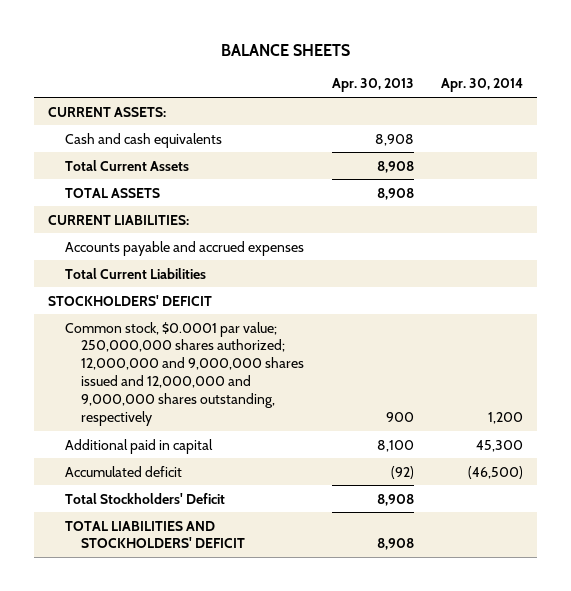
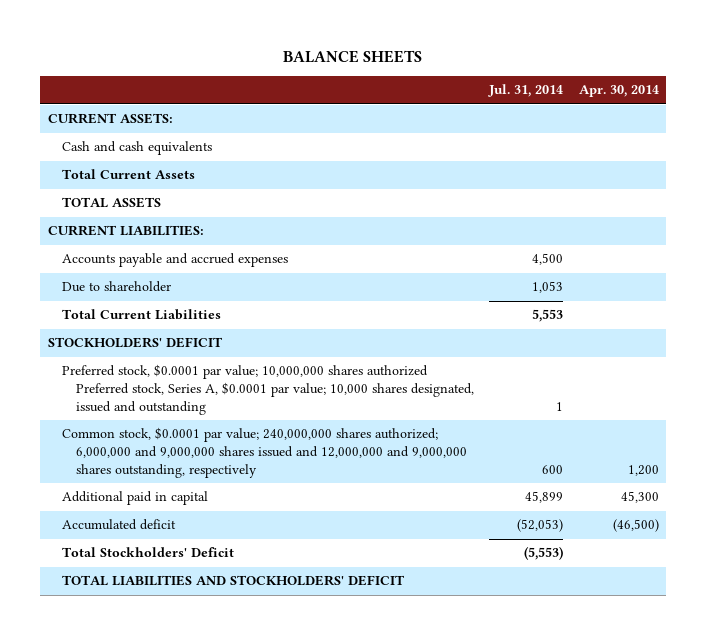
- | Apr. 30, 2013 | Apr. 30, 2014
+ | Jul. 31, 2014 | Apr. 30, 2014
+ Due to shareholder | 1,053 |
- Common stock, $0.0001 par value; 250,000,000 shares authorized; 12,000,000 and 9,000,000 shares issued and 12,000,000 and 9,000,000 shares outstanding, respectively | 900 | 1,200
+ Preferred stock, $0.0001 par value; 10,000,000 shares authorized Preferred stock, Series A, $0.0001 par value; 10,000 shares designated, issued and outstanding | 1 |
+ Common stock, $0.0001 par value; 240,000,000 shares authorized; 6,000,000 and 9,000,000 shares issued and 12,000,000 and 9,000,000 shares outstanding, respectively | 600 | 1,200

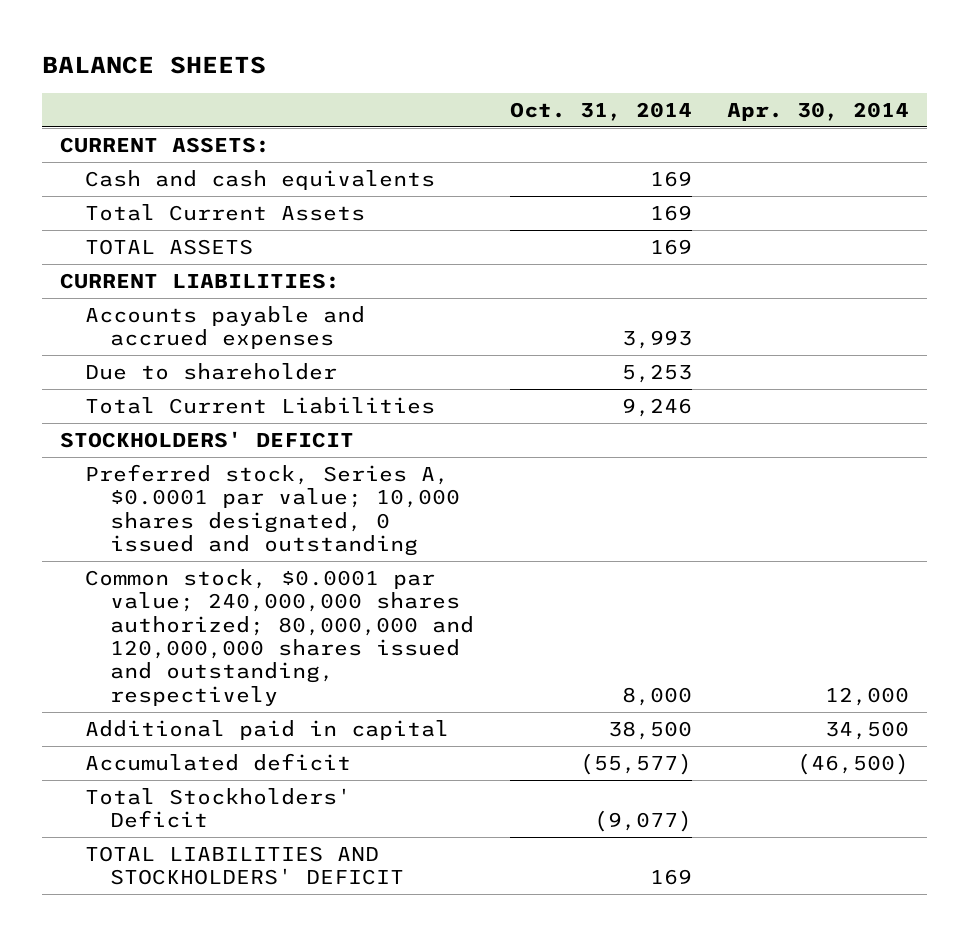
- | Jul. 31, 2014 | Apr. 30, 2014
+ | Oct. 31, 2014 | Apr. 30, 2014
- Preferred stock, $0.0001 par value; 10,000,000 shares authorized Preferred stock, Series A, $0.0001 par value; 10,000 shares designated, issued and outstanding | 1 |
- Common stock, $0.0001 par value; 240,000,000 shares authorized; 6,000,000 and 9,000,000 shares issued and 12,000,000 and 9,000,000 shares outstanding, respectively | 600 | 1,200
- Additional paid in capital | 45,899 | 45,300
+ Preferred stock, Series A, $0.0001 par value; 10,000 shares designated, 0 issued and outstanding
+ Common stock, $0.0001 par value; 240,000,000 shares authorized; 80,000,000 and 120,000,000 shares issued and outstanding, respectively | 8,000 | 12,000
+ Additional paid in capital | 38,500 | 34,500

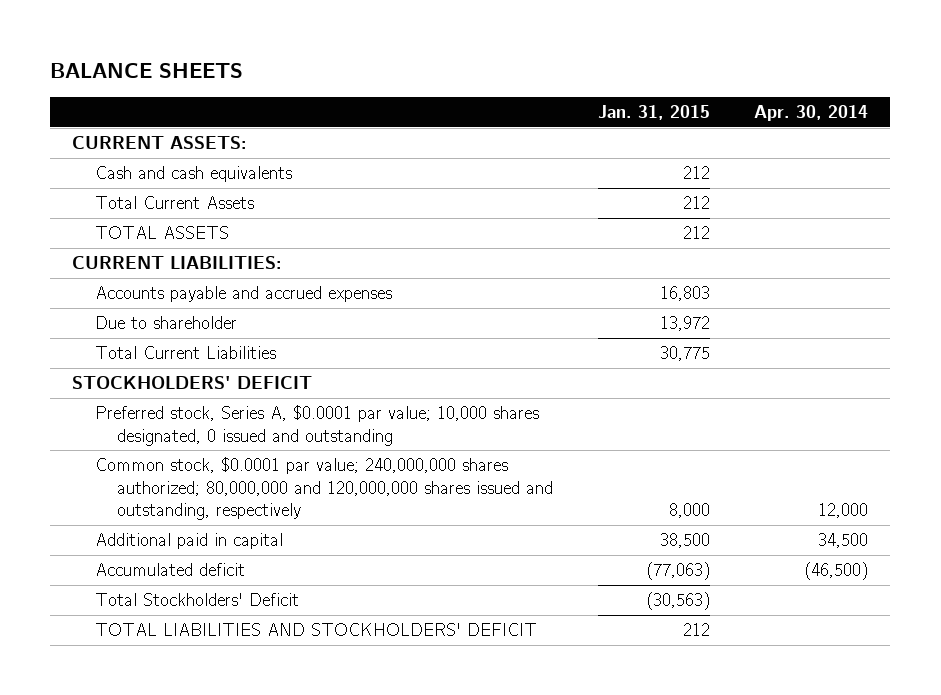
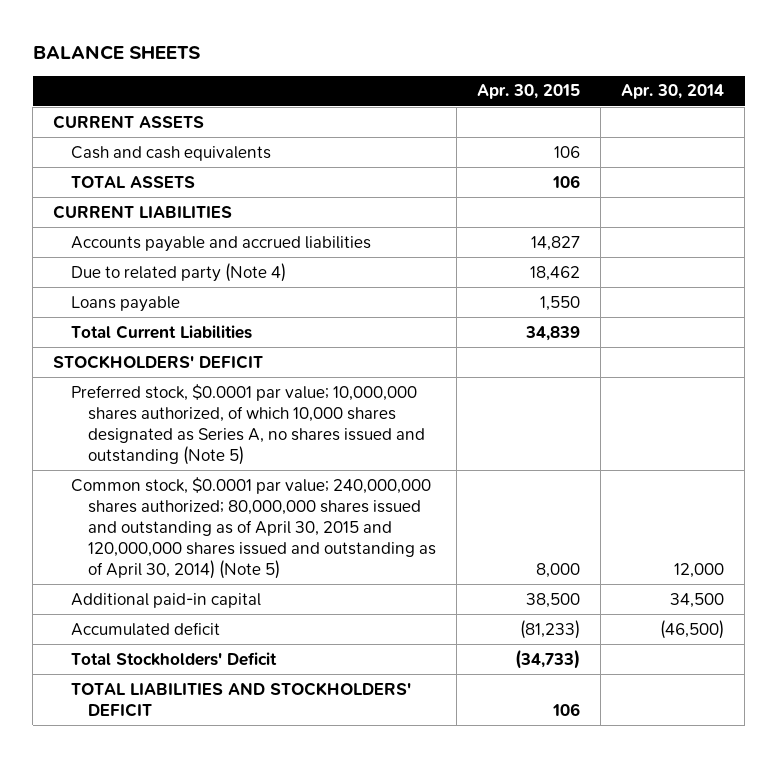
- | Jan. 31, 2015 | Apr. 30, 2014
+ | Apr. 30, 2015 | Apr. 30, 2014
- CURRENT ASSETS:
+ CURRENT ASSETS
- Total Current Assets | 212 |
- CURRENT LIABILITIES:
- Accounts payable and accrued expenses | 16,803 |
- Due to shareholder | 13,972 |
+ CURRENT LIABILITIES
+ Accounts payable and accrued liabilities | 14,827 |
+ Due to related party (Note 4) | 18,462 |
+ Loans payable | 1,550 |
- Preferred stock, Series A, $0.0001 par value; 10,000 shares designated, 0 issued and outstanding
- Common stock, $0.0001 par value; 240,000,000 shares authorized; 80,000,000 and 120,000,000 shares issued and outstanding, respectively | 8,000 | 12,000
- Additional paid in capital | 38,500 | 34,500
+ Preferred stock, $0.0001 par value; 10,000,000 shares authorized, of which 10,000 shares designated as Series A, no shares issued and outstanding (Note 5)
+ Common stock, $0.0001 par value; 240,000,000 shares authorized; 80,000,000 shares issued and outstanding as of April 30, 2015 and 120,000,000 shares issued and outstanding as of April 30, 2014) (Note 5) | 8,000 | 12,000
+ Additional paid-in capital | 38,500 | 34,500

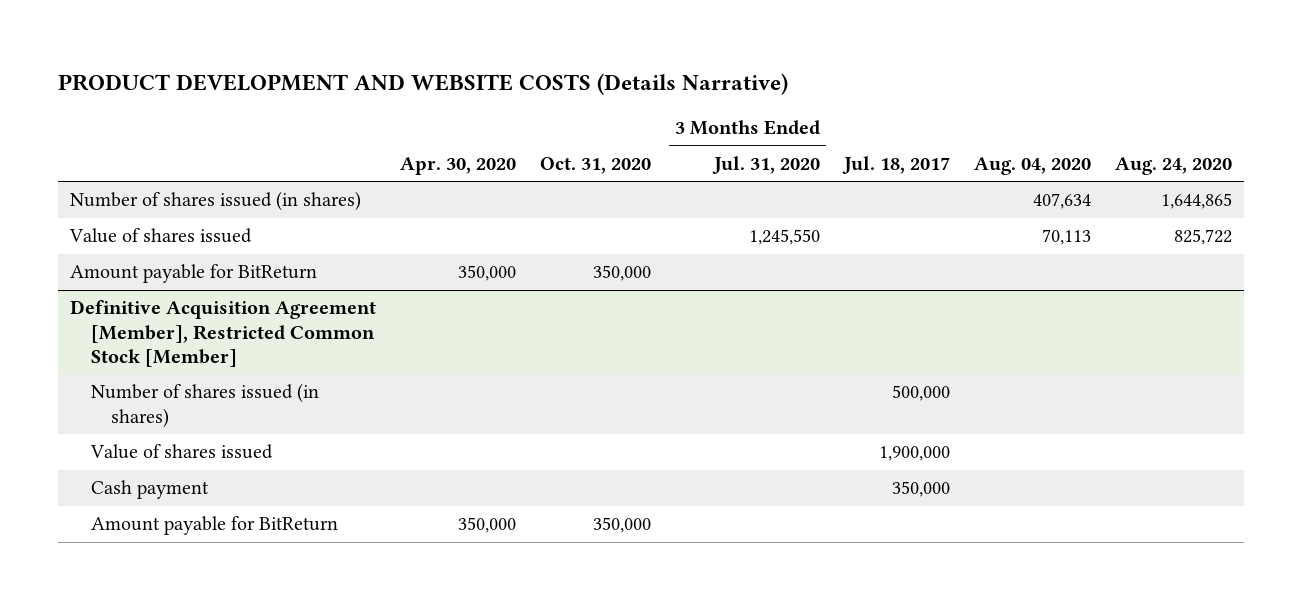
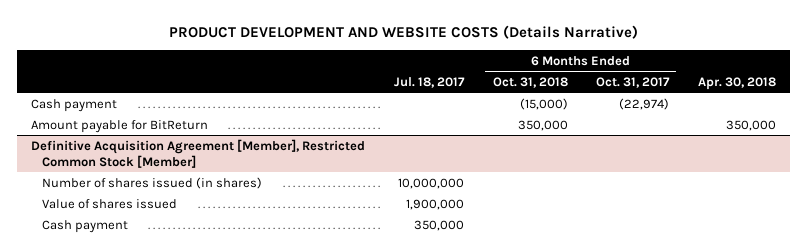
- | Apr. 30, 2020 | Oct. 31, 2020 | 3 Months Ended Jul. 31, 2020 | Jul. 18, 2017 | Aug. 04, 2020 | Aug. 24, 2020
+ | Jul. 18, 2017 | 6 Months Ended Oct. 31, 2018 | 6 Months Ended Oct. 31, 2017 | Apr. 30, 2018
- Number of shares issued (in shares) | | | | | 407,634 | 1,644,865
- Value of shares issued | | | 1,245,550 | | 70,113 | 825,722
+ Cash payment | | (15,000) | (22,974) |
@ Definitive Acquisition Agreement [Member], Restricted Common Stock [Member]
- Number of shares issued (in shares) | | | | 500,000 | |
+ Number of shares issued (in shares) | 10,000,000 | | |
- Amount payable for BitReturn | 350,000 | 350,000 | | | |

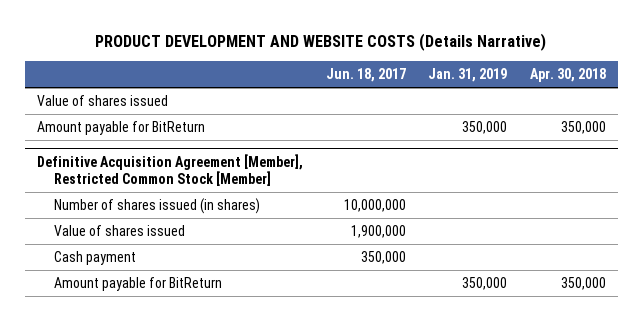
- | Jul. 18, 2017 | 6 Months Ended Oct. 31, 2018 | 6 Months Ended Oct. 31, 2017 | Apr. 30, 2018
+ | Jun. 18, 2017 | Jan. 31, 2019 | Apr. 30, 2018
- Cash payment | | (15,000) | (22,974) |
+ Value of shares issued
@ Definitive Acquisition Agreement [Member], Restricted Common Stock [Member]
+ Amount payable for BitReturn | | 350,000 | 350,000

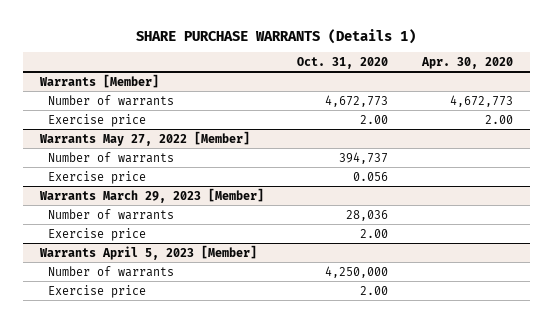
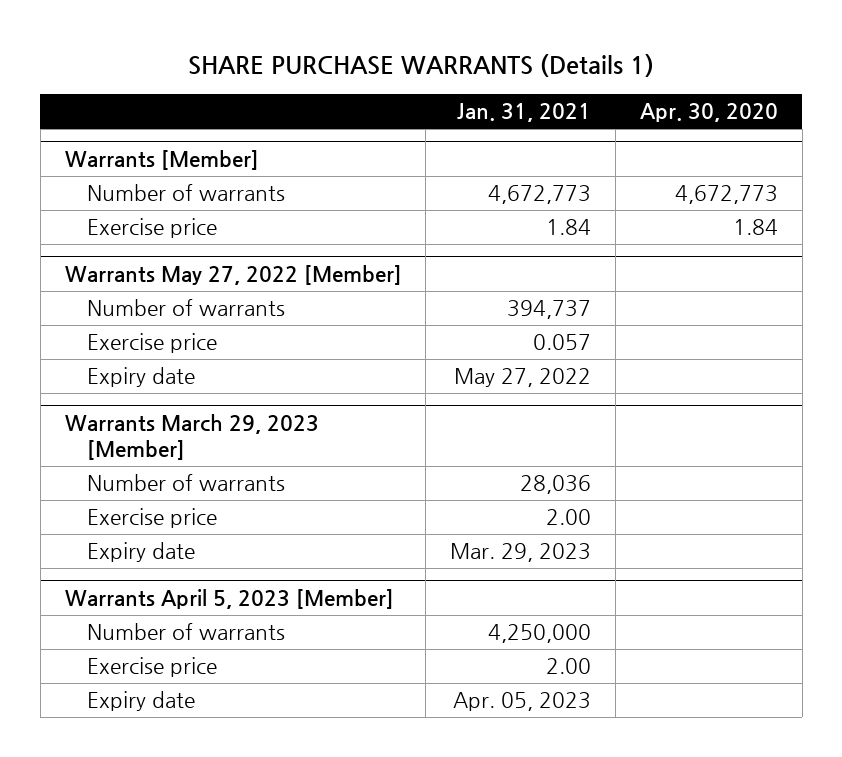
- | Oct. 31, 2020 | Apr. 30, 2020
+ | Jan. 31, 2021 | Apr. 30, 2020
@ Warrants [Member]
- Exercise price | 2.00 | 2.00
+ Exercise price | 1.84 | 1.84
@ Warrants May 27, 2022 [Member]
+ Expiry date | May 27, 2022 |
@ Warrants March 29, 2023 [Member]
+ Expiry date | Mar. 29, 2023 |
@ Warrants April 5, 2023 [Member]
+ Expiry date | Apr. 05, 2023 |

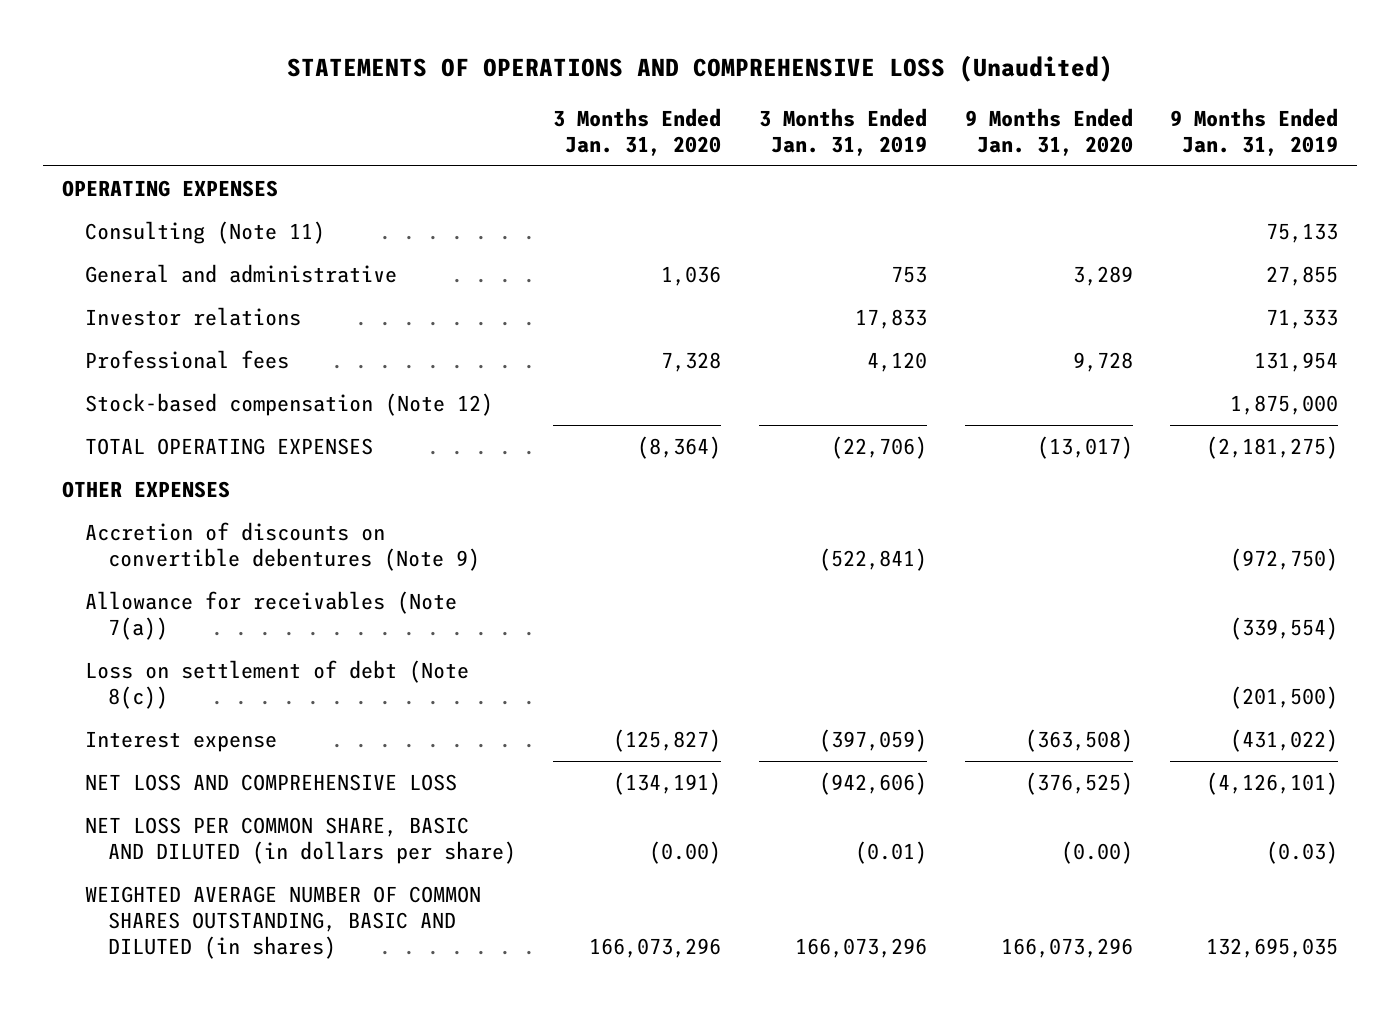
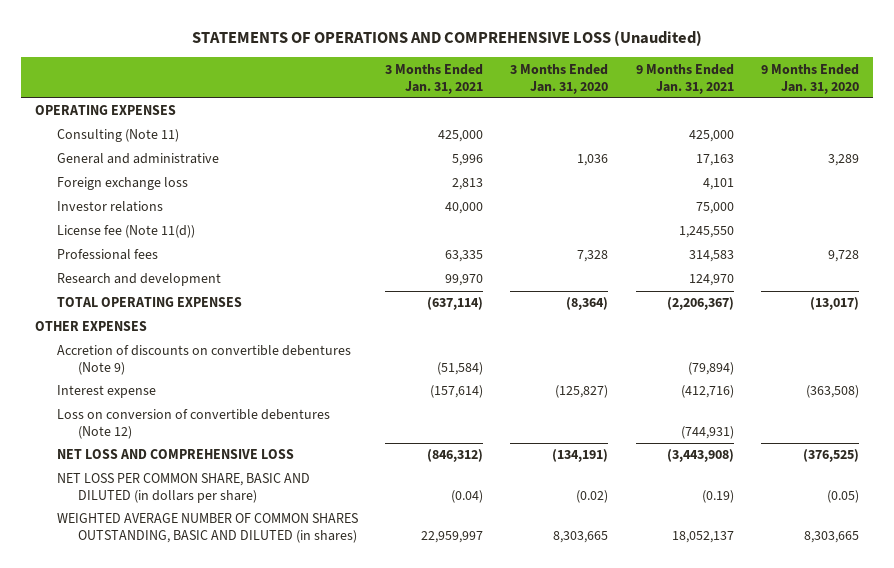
- | 3 Months Ended Jan. 31, 2020 | 3 Months Ended Jan. 31, 2019 | 9 Months Ended Jan. 31, 2020 | 9 Months Ended Jan. 31, 2019
+ | 3 Months Ended Jan. 31, 2021 | 3 Months Ended Jan. 31, 2020 | 9 Months Ended Jan. 31, 2021 | 9 Months Ended Jan. 31, 2020
+ Foreign exchange loss | 2,813 | | 4,101 |
+ License fee (Note 11(d)) | | | 1,245,550 |
- Stock-based compensation (Note 12) | | | | 1,875,000
+ Research and development | 99,970 | | 124,970 |
- Allowance for receivables (Note 7(a)) | | | | (339,554)
- Loss on settlement of debt (Note 8(c)) | | | | (201,500)
+ Loss on conversion of convertible debentures (Note 12) | | | (744,931) |
- NET LOSS PER COMMON SHARE, BASIC AND DILUTED (in dollars per share) | (0.00) | (0.01) | (0.00) | (0.03)
- WEIGHTED AVERAGE NUMBER OF COMMON SHARES OUTSTANDING, BASIC AND DILUTED (in shares) | 166,073,296 | 166,073,296 | 166,073,296 | 132,695,035
+ NET LOSS PER COMMON SHARE, BASIC AND DILUTED (in dollars per share) | (0.04) | (0.02) | (0.19) | (0.05)
+ WEIGHTED AVERAGE NUMBER OF COMMON SHARES OUTSTANDING, BASIC AND DILUTED (in shares) | 22,959,997 | 8,303,665 | 18,052,137 | 8,303,665

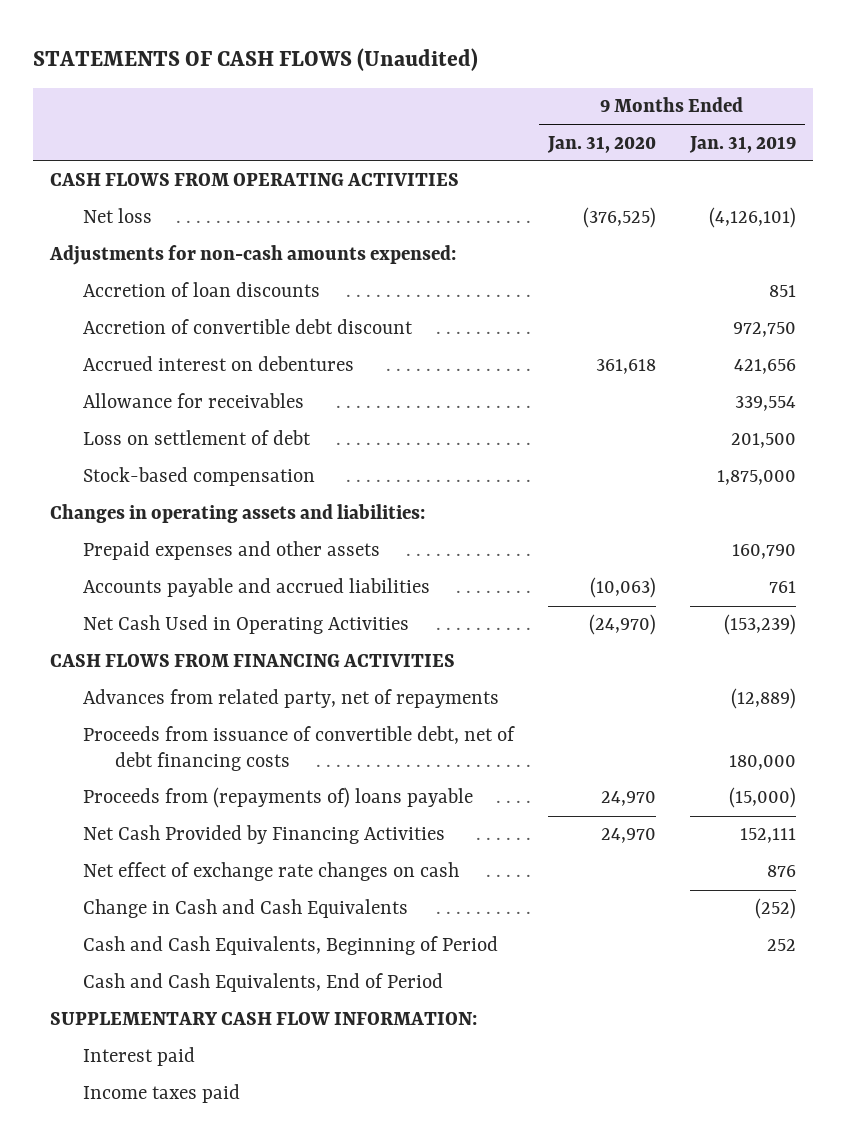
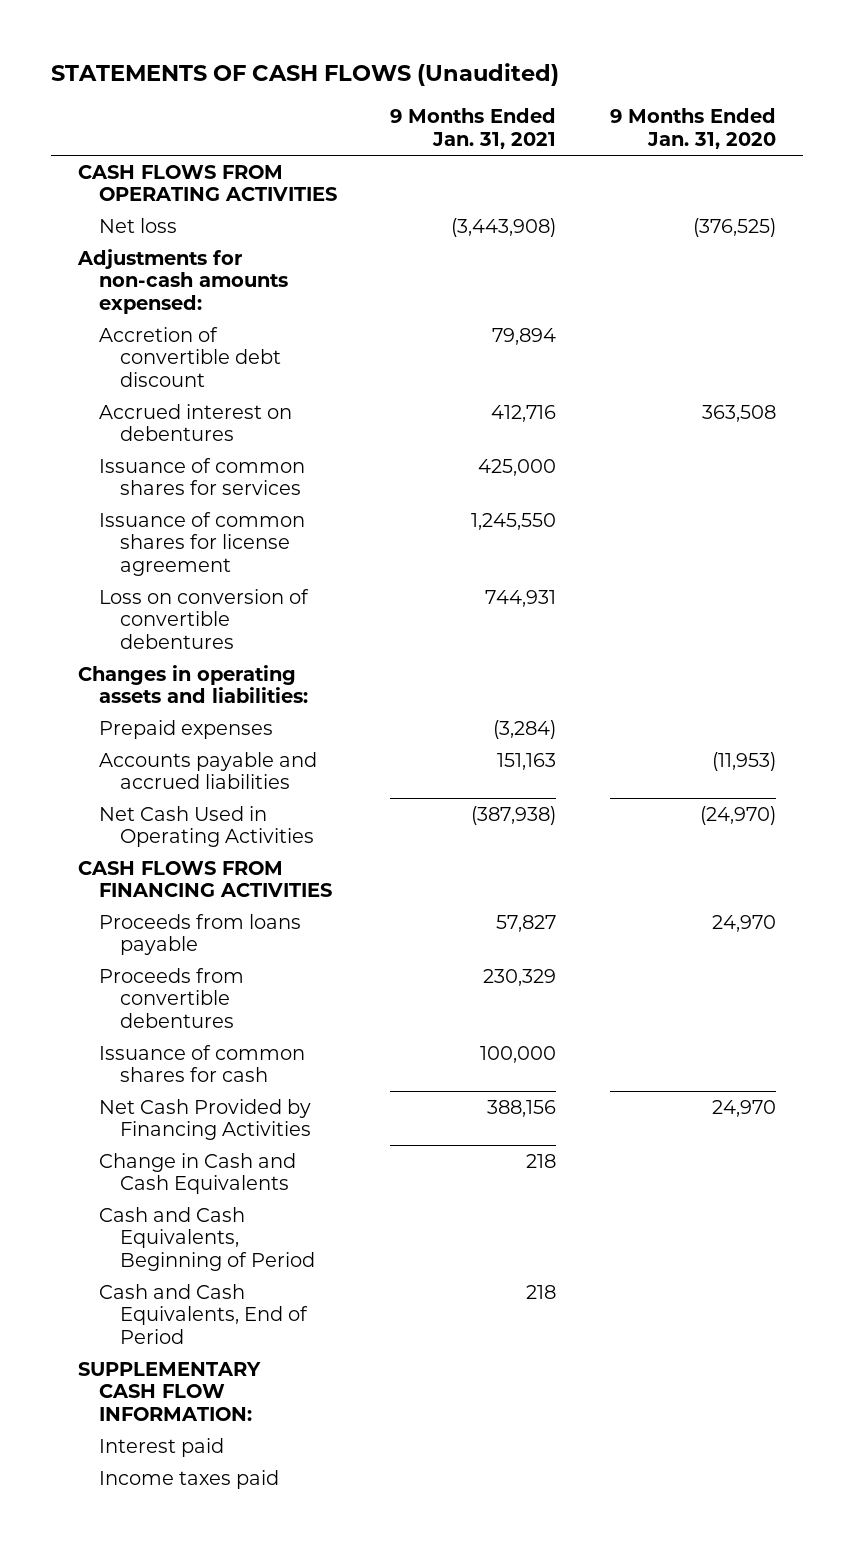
- | 9 Months Ended Jan. 31, 2020 | 9 Months Ended Jan. 31, 2019
+ | 9 Months Ended Jan. 31, 2021 | 9 Months Ended Jan. 31, 2020
- Accretion of loan discounts | | 851
- Accrued interest on debentures | 361,618 | 421,656
- Allowance for receivables | | 339,554
- Loss on settlement of debt | | 201,500
- Stock-based compensation | | 1,875,000
+ Accrued interest on debentures | 412,716 | 363,508
+ Issuance of common shares for services | 425,000 |
+ Issuance of common shares for license agreement | 1,245,550 |
+ Loss on conversion of convertible debentures | 744,931 |
- Prepaid expenses and other assets | | 160,790
- Accounts payable and accrued liabilities | (10,063) | 761
+ Prepaid expenses | (3,284) |
+ Accounts payable and accrued liabilities | 151,163 | (11,953)
- Advances from related party, net of repayments | | (12,889)
- Proceeds from issuance of convertible debt, net of debt financing costs | | 180,000
- Proceeds from (repayments of) loans payable | 24,970 | (15,000)
+ Proceeds from loans payable | 57,827 | 24,970
+ Proceeds from convertible debentures | 230,329 |
+ Issuance of common shares for cash | 100,000 |
- Net effect of exchange rate changes on cash | | 876

